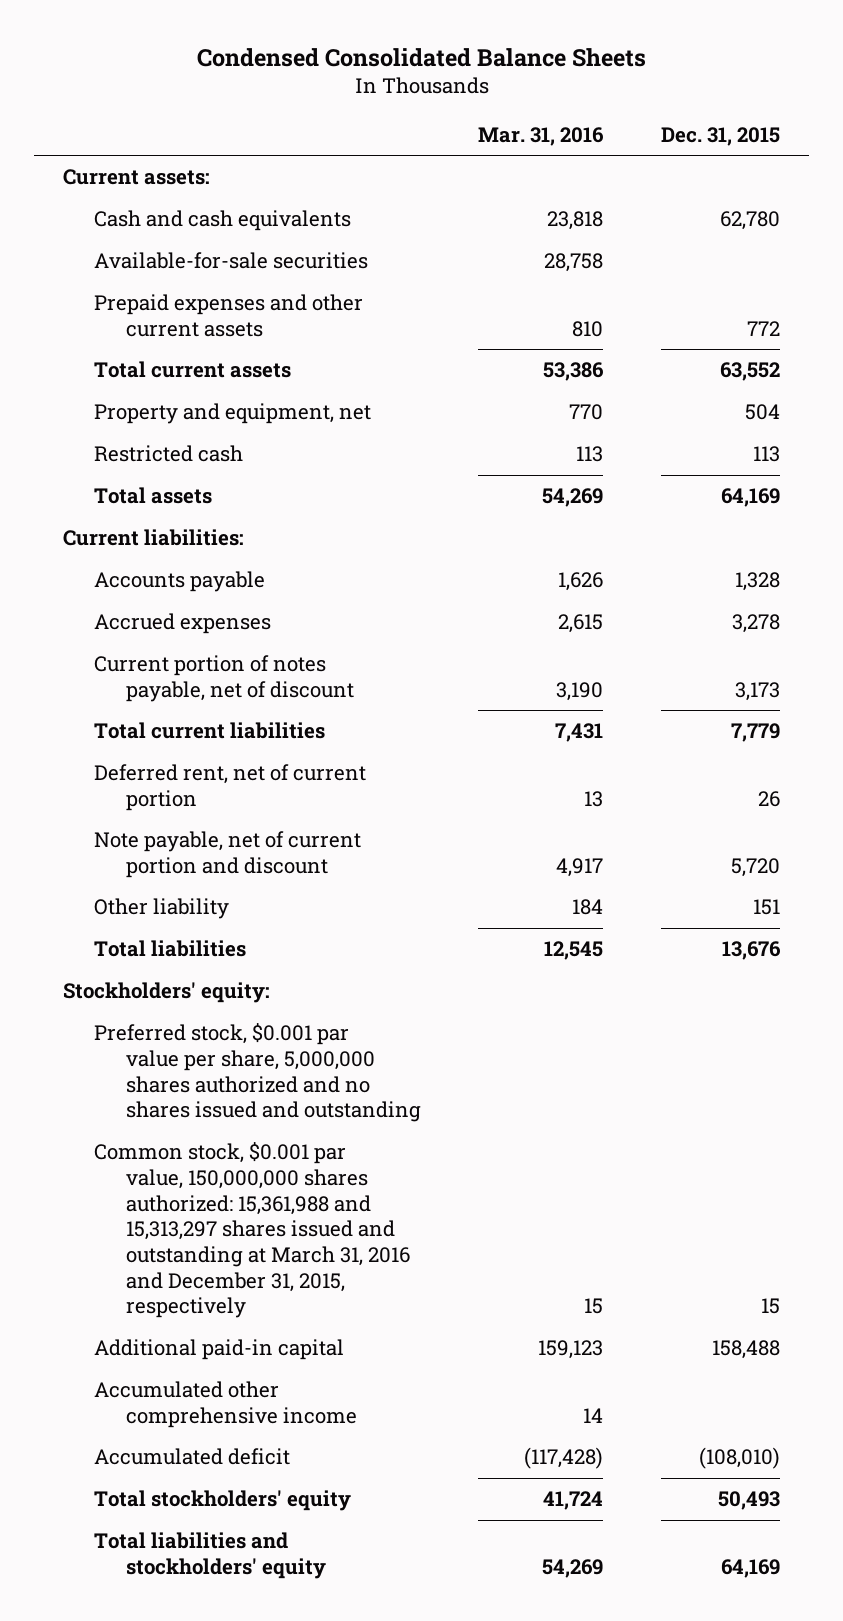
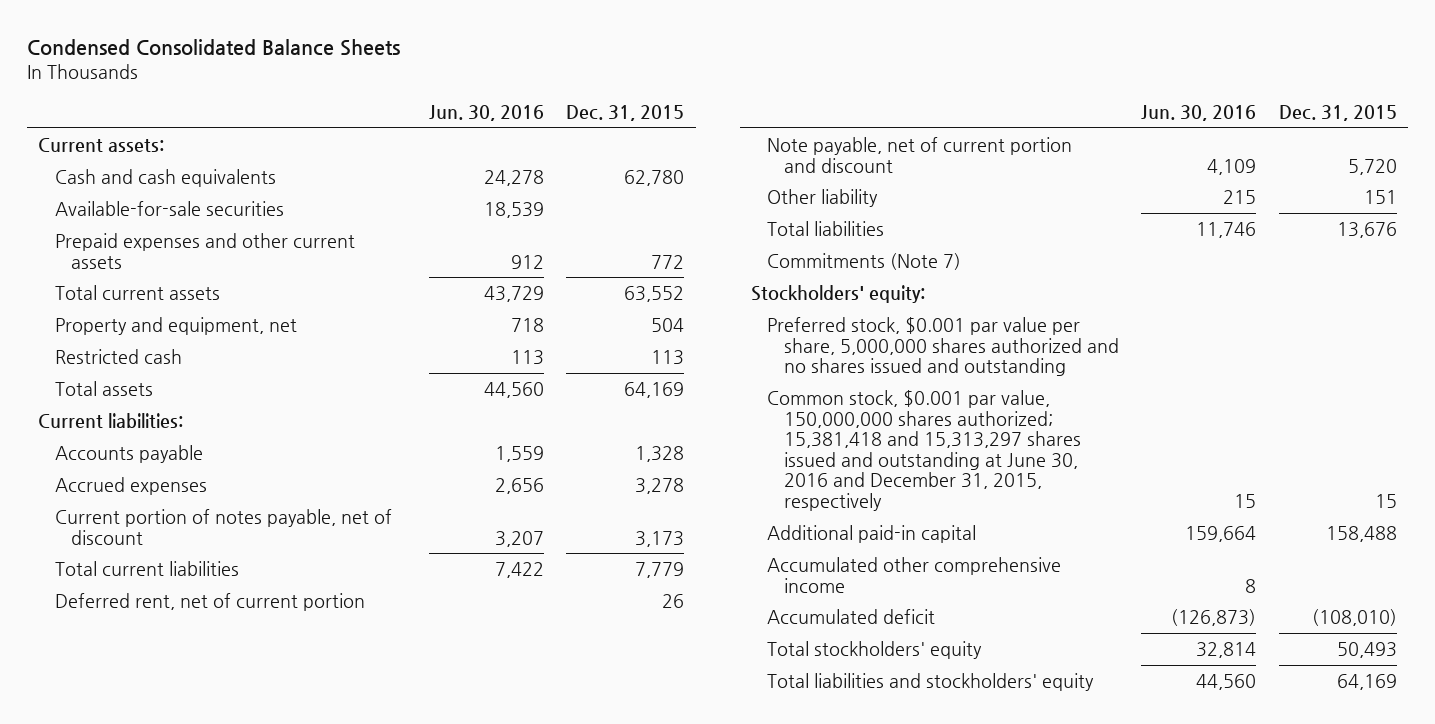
- | Mar. 31, 2016 | Dec. 31, 2015
+ | Jun. 30, 2016 | Dec. 31, 2015
+ Commitments (Note 7)
- Common stock, $0.001 par value, 150,000,000 shares authorized: 15,361,988 and 15,313,297 shares issued and outstanding at March 31, 2016 and December 31, 2015, respectively | 15 | 15
+ Common stock, $0.001 par value, 150,000,000 shares authorized; 15,381,418 and 15,313,297 shares issued and outstanding at June 30, 2016 and December 31, 2015, respectively | 15 | 15

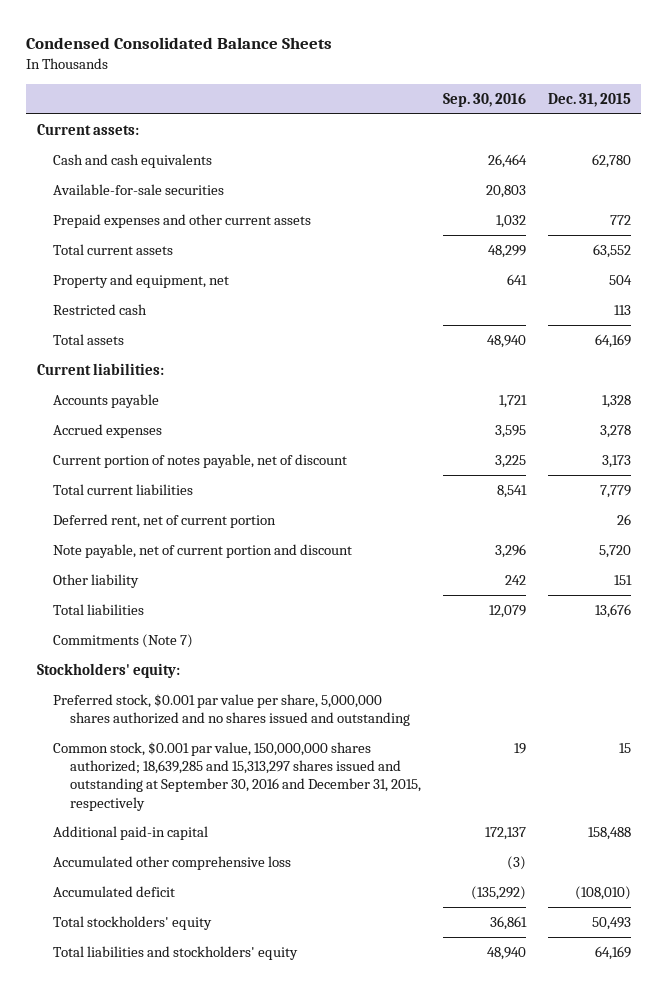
- | Jun. 30, 2016 | Dec. 31, 2015
+ | Sep. 30, 2016 | Dec. 31, 2015
- Common stock, $0.001 par value, 150,000,000 shares authorized; 15,381,418 and 15,313,297 shares issued and outstanding at June 30, 2016 and December 31, 2015, respectively | 15 | 15
+ Common stock, $0.001 par value, 150,000,000 shares authorized; 18,639,285 and 15,313,297 shares issued and outstanding at September 30, 2016 and December 31, 2015, respectively | 19 | 15
- Accumulated other comprehensive income | 8 |
+ Accumulated other comprehensive loss | (3) |

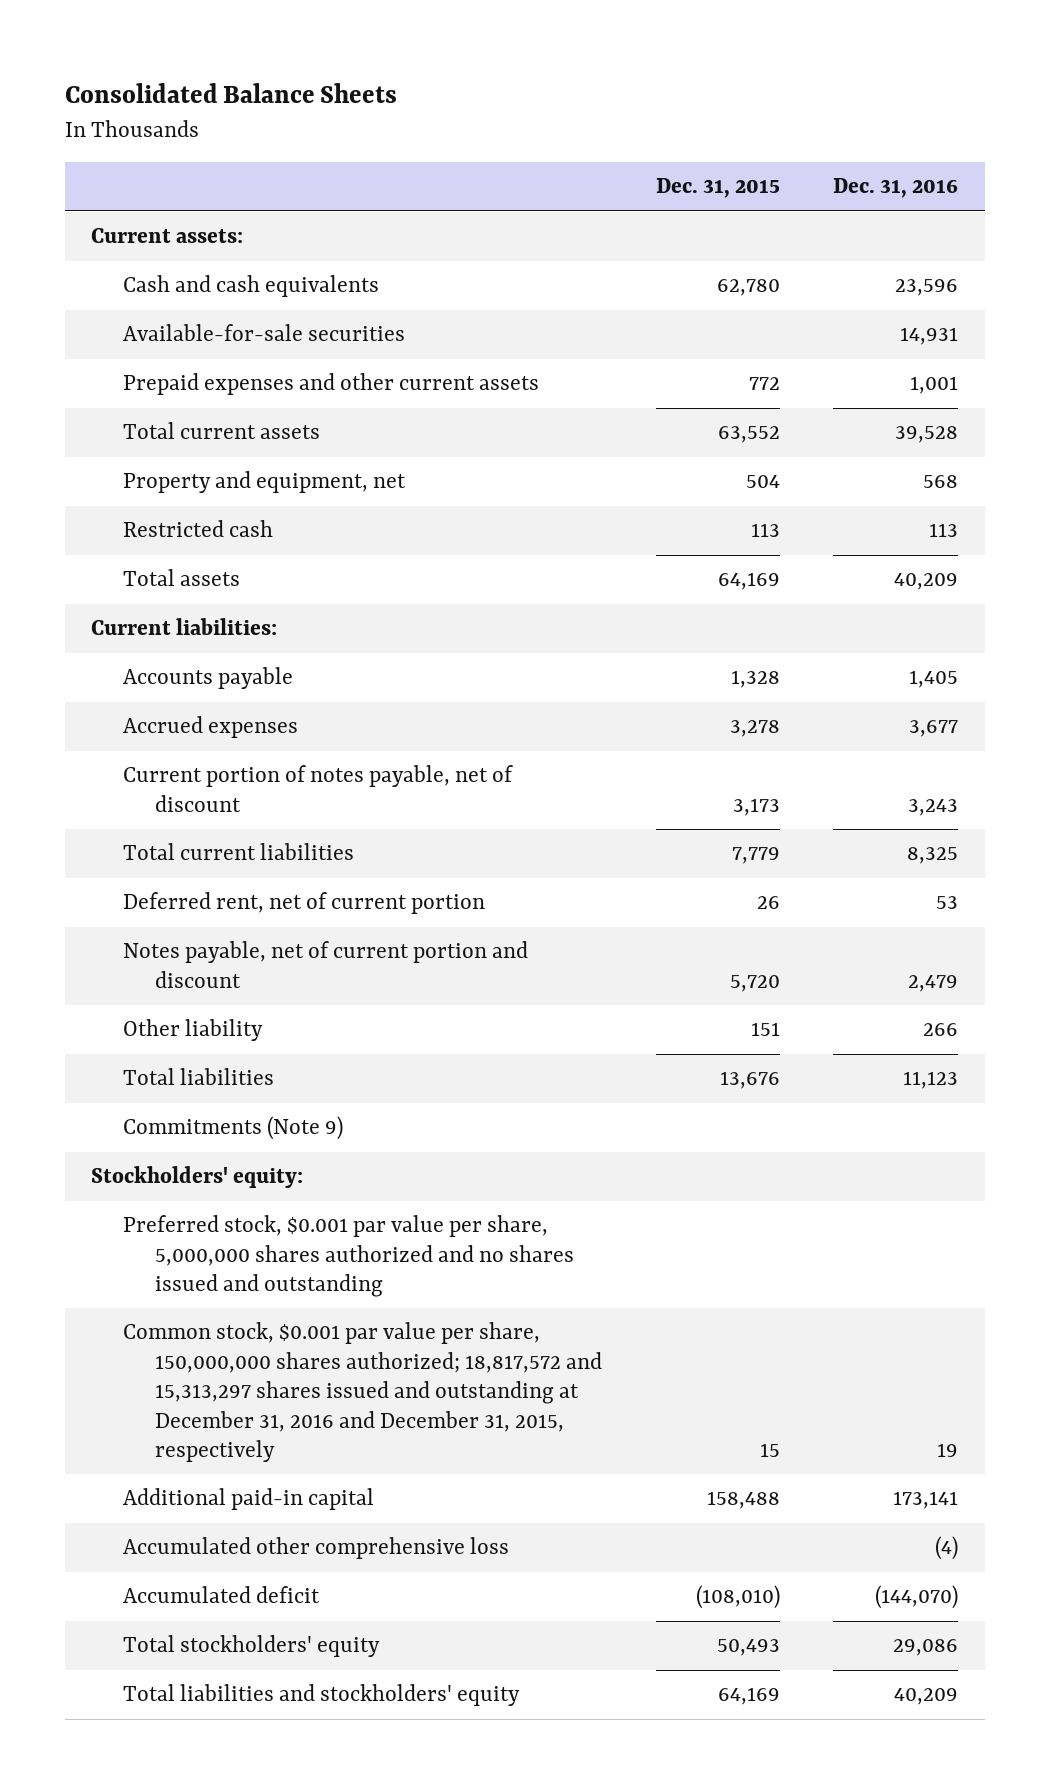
- Condensed Consolidated Balance Sheets
+ Consolidated Balance Sheets
- | Sep. 30, 2016 | Dec. 31, 2015
+ | Dec. 31, 2015 | Dec. 31, 2016
- Note payable, net of current portion and discount | 3,296 | 5,720
+ Notes payable, net of current portion and discount | 5,720 | 2,479
- Commitments (Note 7)
+ Commitments (Note 9)
- Common stock, $0.001 par value, 150,000,000 shares authorized; 18,639,285 and 15,313,297 shares issued and outstanding at September 30, 2016 and December 31, 2015, respectively | 19 | 15
+ Common stock, $0.001 par value per share, 150,000,000 shares authorized; 18,817,572 and 15,313,297 shares issued and outstanding at December 31, 2016 and December 31, 2015, respectively | 15 | 19

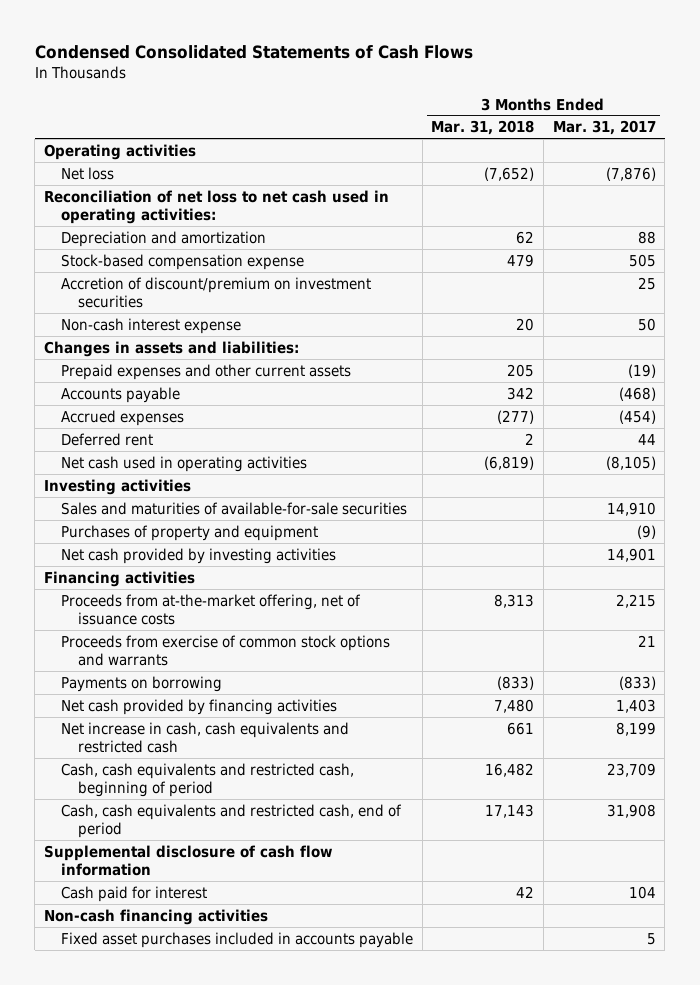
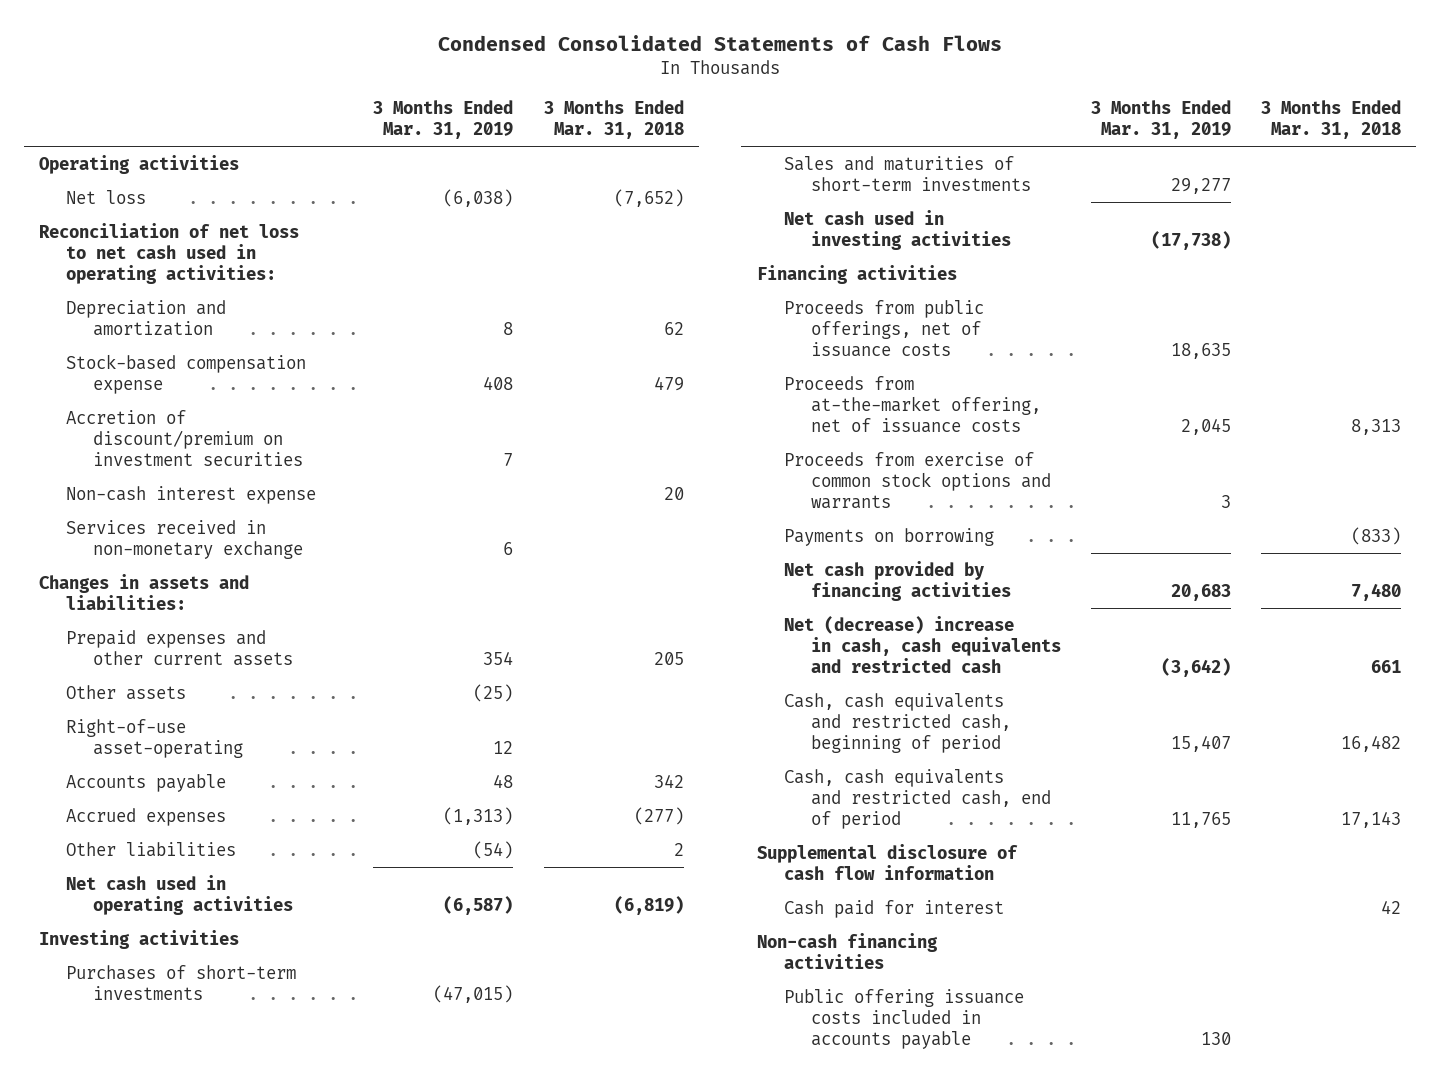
- | 3 Months Ended Mar. 31, 2018 | 3 Months Ended Mar. 31, 2017
+ | 3 Months Ended Mar. 31, 2019 | 3 Months Ended Mar. 31, 2018
+ Services received in non-monetary exchange | 6 |
+ Other assets | (25) |
+ Right-of-use asset-operating | 12 |
- Deferred rent | 2 | 44
+ Other liabilities | (54) | 2
- Sales and maturities of available-for-sale securities | | 14,910
- Purchases of property and equipment | | (9)
- Net cash provided by investing activities | | 14,901
+ Purchases of short-term investments | (47,015) |
+ Sales and maturities of short-term investments | 29,277 |
+ Net cash used in investing activities | (17,738) |
+ Proceeds from public offerings, net of issuance costs | 18,635 |
- Net increase in cash, cash equivalents and restricted cash | 661 | 8,199
+ Net (decrease) increase in cash, cash equivalents and restricted cash | (3,642) | 661
- Fixed asset purchases included in accounts payable | | 5
+ Public offering issuance costs included in accounts payable | 130 |

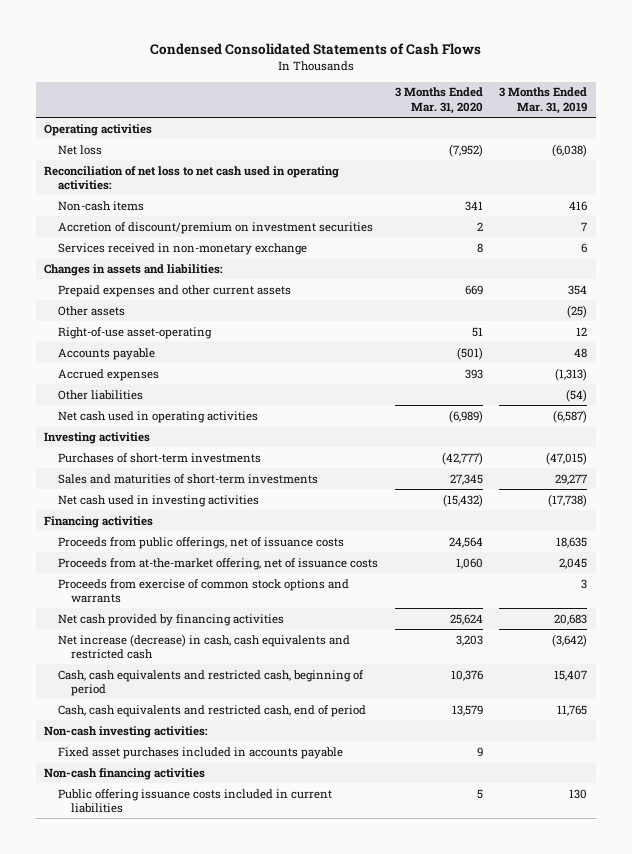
- | 3 Months Ended Mar. 31, 2019 | 3 Months Ended Mar. 31, 2018
+ | 3 Months Ended Mar. 31, 2020 | 3 Months Ended Mar. 31, 2019
- Depreciation and amortization | 8 | 62
- Stock-based compensation expense | 408 | 479
+ Non-cash items | 341 | 416
- Non-cash interest expense | | 20
- Payments on borrowing | | (833)
- Net (decrease) increase in cash, cash equivalents and restricted cash | (3,642) | 661
+ Net increase (decrease) in cash, cash equivalents and restricted cash | 3,203 | (3,642)
- Supplemental disclosure of cash flow information
- Cash paid for interest | | 42
+ Non-cash investing activities:
+ Fixed asset purchases included in accounts payable | 9 |
- Public offering issuance costs included in accounts payable | 130 |
+ Public offering issuance costs included in current liabilities | 5 | 130

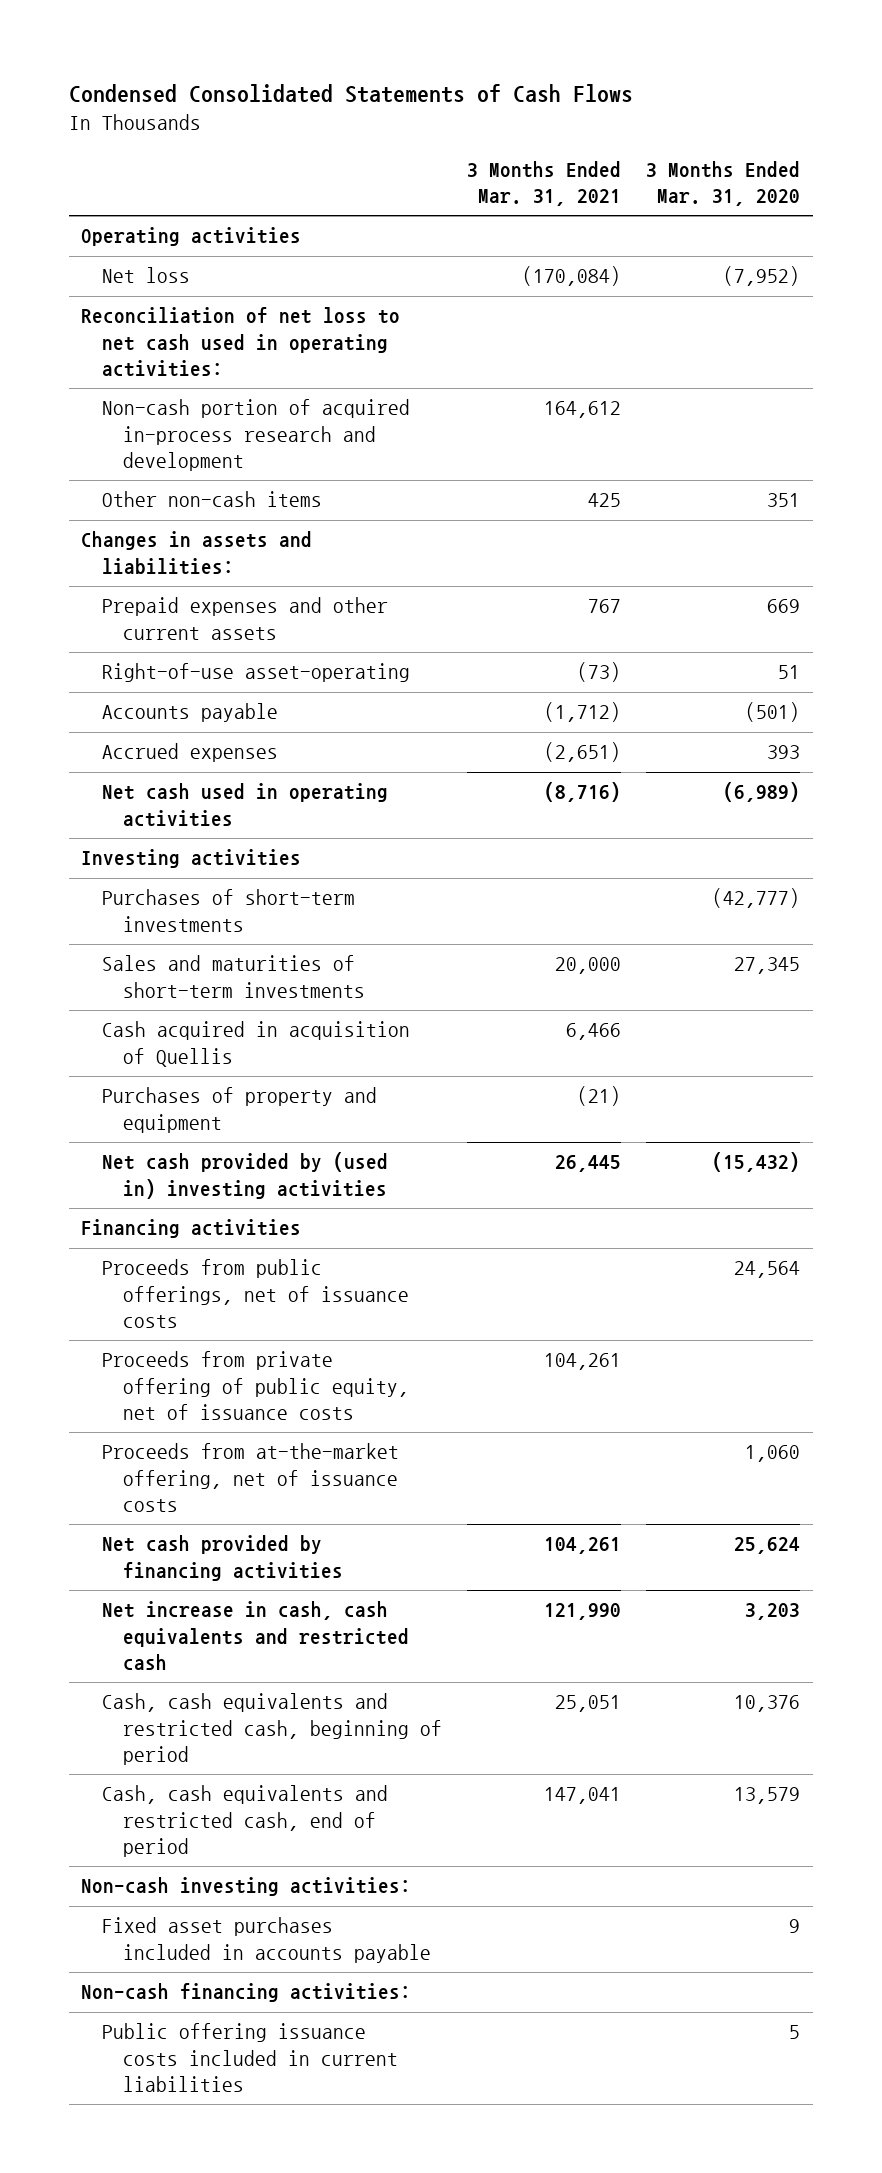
- | 3 Months Ended Mar. 31, 2020 | 3 Months Ended Mar. 31, 2019
+ | 3 Months Ended Mar. 31, 2021 | 3 Months Ended Mar. 31, 2020
- Non-cash items | 341 | 416
- Accretion of discount/premium on investment securities | 2 | 7
- Services received in non-monetary exchange | 8 | 6
+ Non-cash portion of acquired in-process research and development | 164,612 |
+ Other non-cash items | 425 | 351
- Other assets | | (25)
- Other liabilities | | (54)
- Net cash used in investing activities | (15,432) | (17,738)
+ Cash acquired in acquisition of Quellis | 6,466 |
+ Purchases of property and equipment | (21) |
+ Net cash provided by (used in) investing activities | 26,445 | (15,432)
+ Proceeds from private offering of public equity, net of issuance costs | 104,261 |
- Proceeds from exercise of common stock options and warrants | | 3
- Net increase (decrease) in cash, cash equivalents and restricted cash | 3,203 | (3,642)
+ Net increase in cash, cash equivalents and restricted cash | 121,990 | 3,203
- Non-cash financing activities
+ Non-cash financing activities:

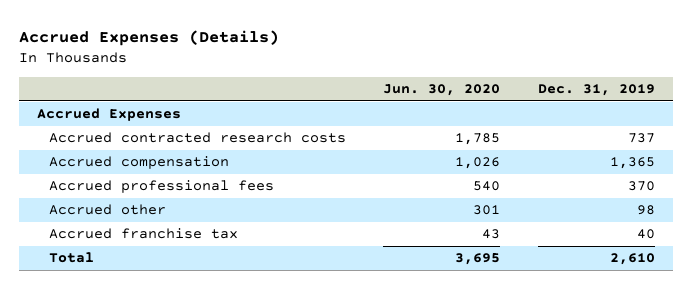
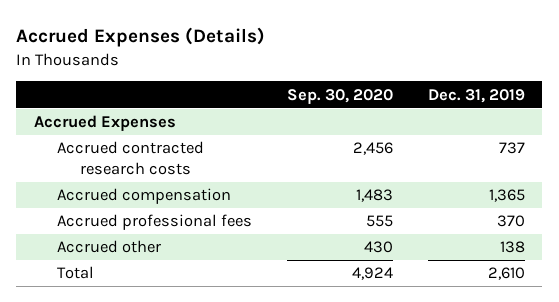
- | Jun. 30, 2020 | Dec. 31, 2019
+ | Sep. 30, 2020 | Dec. 31, 2019
- Accrued other | 301 | 98
- Accrued franchise tax | 43 | 40
+ Accrued other | 430 | 138

